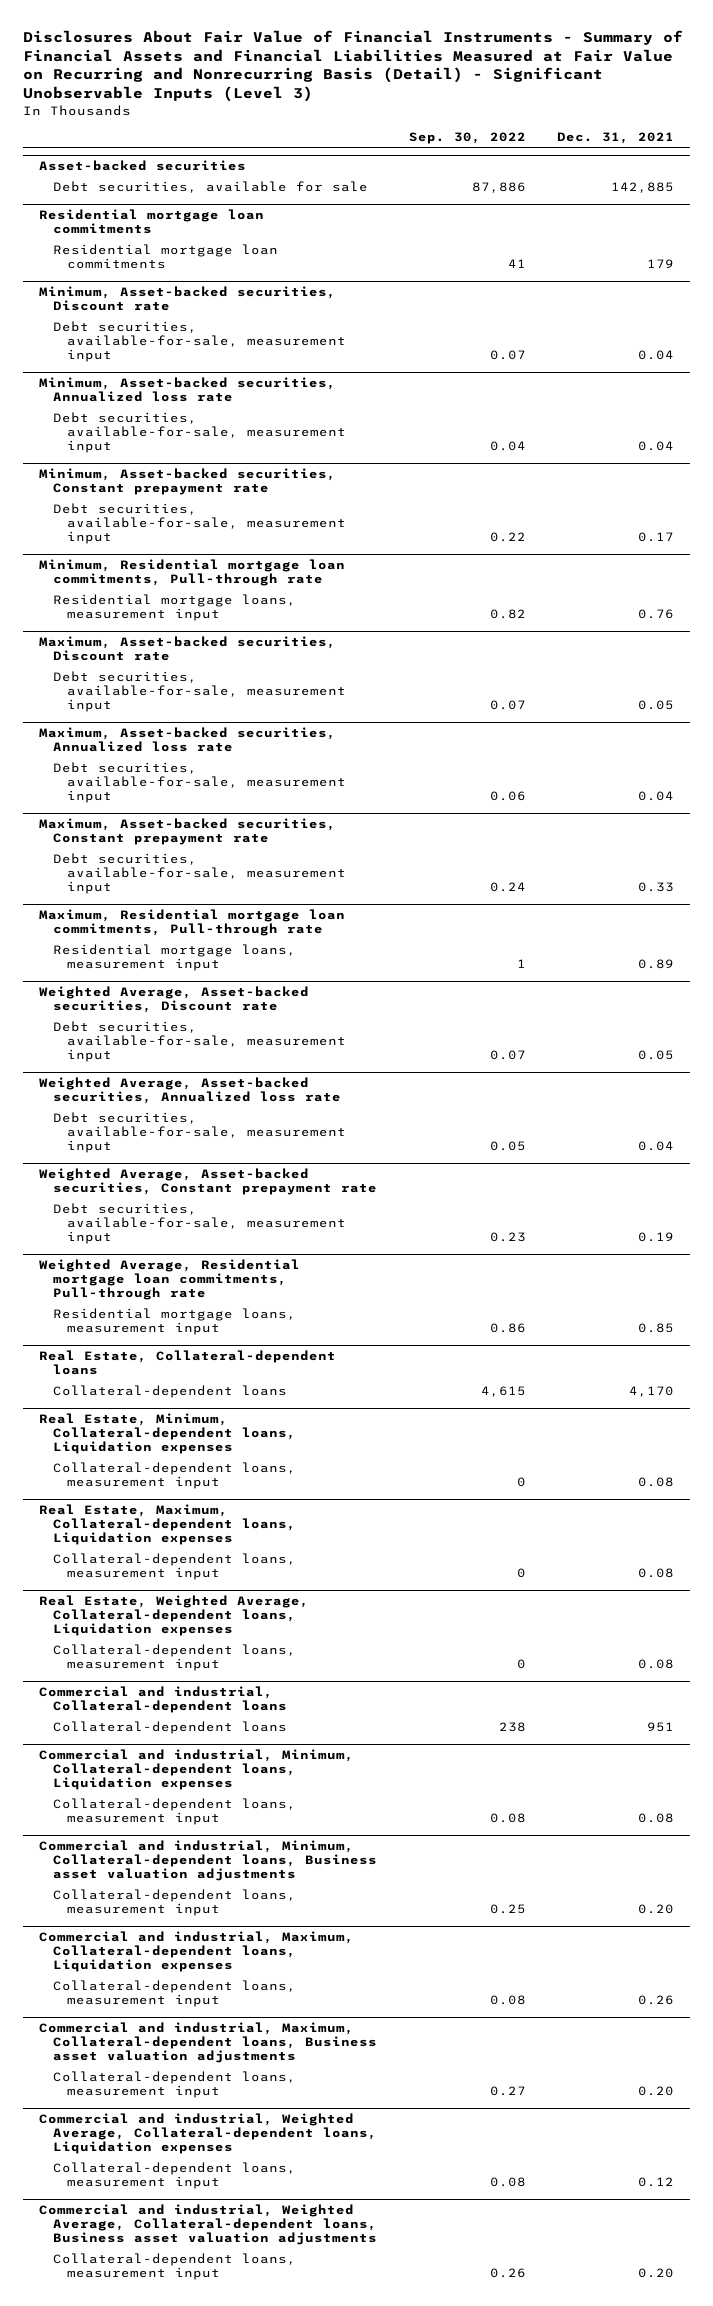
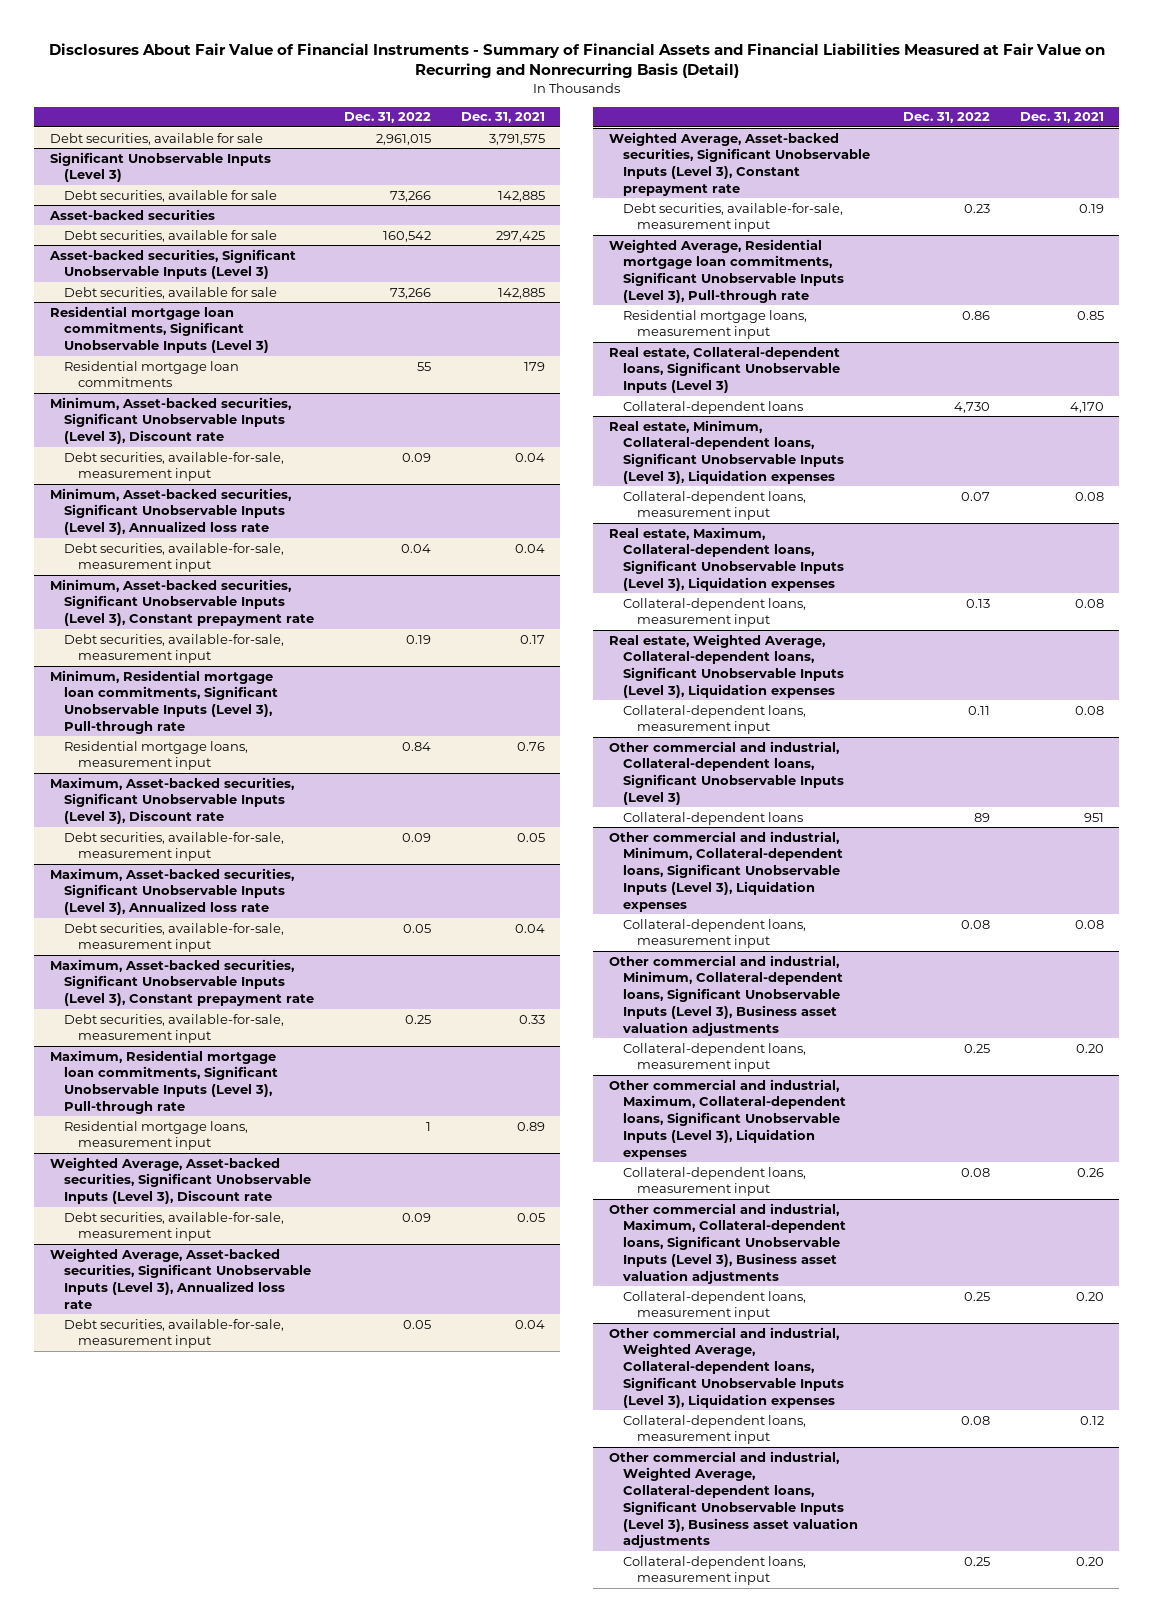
- Disclosures About Fair Value of Financial Instruments - Summary of Financial Assets and Financial Liabilities Measured at Fair Value on Recurring and Nonrecurring Basis (Detail) - Significant Unobservable Inputs (Level 3)
+ Disclosures About Fair Value of Financial Instruments - Summary of Financial Assets and Financial Liabilities Measured at Fair Value on Recurring and Nonrecurring Basis (Detail)
- | Sep. 30, 2022 | Dec. 31, 2021
+ | Dec. 31, 2022 | Dec. 31, 2021
+ Debt securities, available for sale | 2,961,015 | 3,791,575
+ Significant Unobservable Inputs (Level 3)
+ Debt securities, available for sale | 73,266 | 142,885
@ Asset-backed securities
+ Debt securities, available for sale | 160,542 | 297,425
+ Asset-backed securities, Significant Unobservable Inputs (Level 3)
- Residential mortgage loan commitments
+ Residential mortgage loan commitments, Significant Unobservable Inputs (Level 3)
- Minimum, Asset-backed securities, Discount rate
+ Minimum, Asset-backed securities, Significant Unobservable Inputs (Level 3), Discount rate
- Minimum, Asset-backed securities, Annualized loss rate
+ Minimum, Asset-backed securities, Significant Unobservable Inputs (Level 3), Annualized loss rate
- Minimum, Asset-backed securities, Constant prepayment rate
+ Minimum, Asset-backed securities, Significant Unobservable Inputs (Level 3), Constant prepayment rate
- Minimum, Residential mortgage loan commitments, Pull-through rate
+ Minimum, Residential mortgage loan commitments, Significant Unobservable Inputs (Level 3), Pull-through rate
- Maximum, Asset-backed securities, Discount rate
+ Maximum, Asset-backed securities, Significant Unobservable Inputs (Level 3), Discount rate
- Maximum, Asset-backed securities, Annualized loss rate
+ Maximum, Asset-backed securities, Significant Unobservable Inputs (Level 3), Annualized loss rate
- Maximum, Asset-backed securities, Constant prepayment rate
+ Maximum, Asset-backed securities, Significant Unobservable Inputs (Level 3), Constant prepayment rate
- Maximum, Residential mortgage loan commitments, Pull-through rate
+ Maximum, Residential mortgage loan commitments, Significant Unobservable Inputs (Level 3), Pull-through rate
- Weighted Average, Asset-backed securities, Discount rate
+ Weighted Average, Asset-backed securities, Significant Unobservable Inputs (Level 3), Discount rate
- Weighted Average, Asset-backed securities, Annualized loss rate
+ Weighted Average, Asset-backed securities, Significant Unobservable Inputs (Level 3), Annualized loss rate
- Weighted Average, Asset-backed securities, Constant prepayment rate
+ Weighted Average, Asset-backed securities, Significant Unobservable Inputs (Level 3), Constant prepayment rate
- Weighted Average, Residential mortgage loan commitments, Pull-through rate
+ Weighted Average, Residential mortgage loan commitments, Significant Unobservable Inputs (Level 3), Pull-through rate
- Real Estate, Collateral-dependent loans
+ Real estate, Collateral-dependent loans, Significant Unobservable Inputs (Level 3)
- Real Estate, Minimum, Collateral-dependent loans, Liquidation expenses
+ Real estate, Minimum, Collateral-dependent loans, Significant Unobservable Inputs (Level 3), Liquidation expenses
- Real Estate, Maximum, Collateral-dependent loans, Liquidation expenses
+ Real estate, Maximum, Collateral-dependent loans, Significant Unobservable Inputs (Level 3), Liquidation expenses
- Real Estate, Weighted Average, Collateral-dependent loans, Liquidation expenses
+ Real estate, Weighted Average, Collateral-dependent loans, Significant Unobservable Inputs (Level 3), Liquidation expenses
- Commercial and industrial, Collateral-dependent loans
+ Other commercial and industrial, Collateral-dependent loans, Significant Unobservable Inputs (Level 3)
- Commercial and industrial, Minimum, Collateral-dependent loans, Liquidation expenses
+ Other commercial and industrial, Minimum, Collateral-dependent loans, Significant Unobservable Inputs (Level 3), Liquidation expenses
- Commercial and industrial, Minimum, Collateral-dependent loans, Business asset valuation adjustments
+ Other commercial and industrial, Minimum, Collateral-dependent loans, Significant Unobservable Inputs (Level 3), Business asset valuation adjustments
- Commercial and industrial, Maximum, Collateral-dependent loans, Liquidation expenses
+ Other commercial and industrial, Maximum, Collateral-dependent loans, Significant Unobservable Inputs (Level 3), Liquidation expenses
- Commercial and industrial, Maximum, Collateral-dependent loans, Business asset valuation adjustments
+ Other commercial and industrial, Maximum, Collateral-dependent loans, Significant Unobservable Inputs (Level 3), Business asset valuation adjustments
- Commercial and industrial, Weighted Average, Collateral-dependent loans, Liquidation expenses
+ Other commercial and industrial, Weighted Average, Collateral-dependent loans, Significant Unobservable Inputs (Level 3), Liquidation expenses
- Commercial and industrial, Weighted Average, Collateral-dependent loans, Business asset valuation adjustments
+ Other commercial and industrial, Weighted Average, Collateral-dependent loans, Significant Unobservable Inputs (Level 3), Business asset valuation adjustments

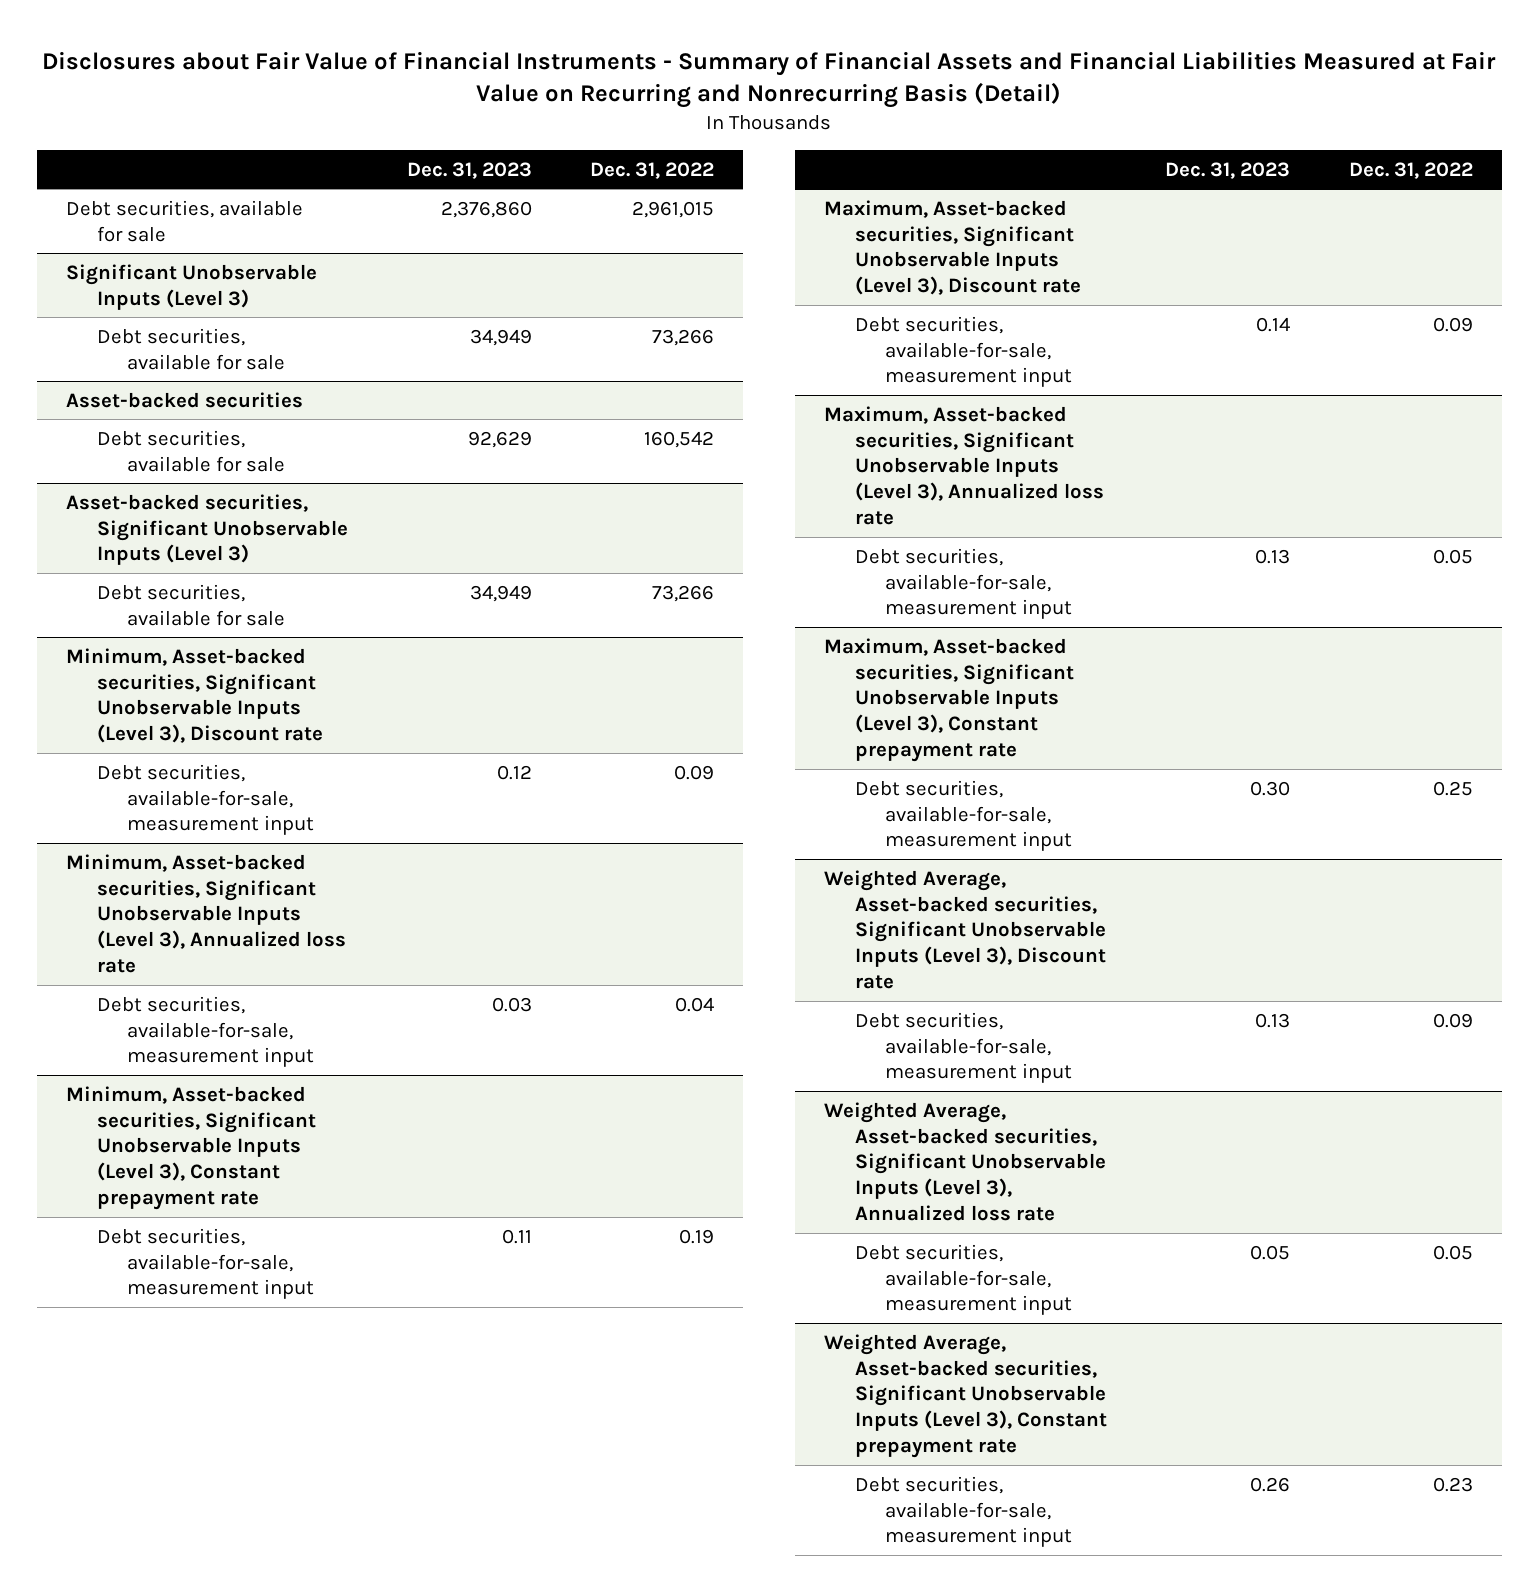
- Disclosures About Fair Value of Financial Instruments - Summary of Financial Assets and Financial Liabilities Measured at Fair Value on Recurring and Nonrecurring Basis (Detail)
+ Disclosures about Fair Value of Financial Instruments - Summary of Financial Assets and Financial Liabilities Measured at Fair Value on Recurring and Nonrecurring Basis (Detail)
- | Dec. 31, 2022 | Dec. 31, 2021
+ | Dec. 31, 2023 | Dec. 31, 2022
- Residential mortgage loan commitments, Significant Unobservable Inputs (Level 3)
- Residential mortgage loan commitments | 55 | 179
- Minimum, Residential mortgage loan commitments, Significant Unobservable Inputs (Level 3), Pull-through rate
- Residential mortgage loans, measurement input | 0.84 | 0.76
- Maximum, Residential mortgage loan commitments, Significant Unobservable Inputs (Level 3), Pull-through rate
- Residential mortgage loans, measurement input | 1 | 0.89
- Weighted Average, Residential mortgage loan commitments, Significant Unobservable Inputs (Level 3), Pull-through rate
- Residential mortgage loans, measurement input | 0.86 | 0.85
- Real estate, Collateral-dependent loans, Significant Unobservable Inputs (Level 3)
- Collateral-dependent loans | 4,730 | 4,170
- Real estate, Minimum, Collateral-dependent loans, Significant Unobservable Inputs (Level 3), Liquidation expenses
- Collateral-dependent loans, measurement input | 0.07 | 0.08
- Real estate, Maximum, Collateral-dependent loans, Significant Unobservable Inputs (Level 3), Liquidation expenses
- Collateral-dependent loans, measurement input | 0.13 | 0.08
- Real estate, Weighted Average, Collateral-dependent loans, Significant Unobservable Inputs (Level 3), Liquidation expenses
- Collateral-dependent loans, measurement input | 0.11 | 0.08
- Other commercial and industrial, Collateral-dependent loans, Significant Unobservable Inputs (Level 3)
- Collateral-dependent loans | 89 | 951
- Other commercial and industrial, Minimum, Collateral-dependent loans, Significant Unobservable Inputs (Level 3), Liquidation expenses
- Collateral-dependent loans, measurement input | 0.08 | 0.08
- Other commercial and industrial, Minimum, Collateral-dependent loans, Significant Unobservable Inputs (Level 3), Business asset valuation adjustments
- Collateral-dependent loans, measurement input | 0.25 | 0.20
- Other commercial and industrial, Maximum, Collateral-dependent loans, Significant Unobservable Inputs (Level 3), Liquidation expenses
- Collateral-dependent loans, measurement input | 0.08 | 0.26
- Other commercial and industrial, Maximum, Collateral-dependent loans, Significant Unobservable Inputs (Level 3), Business asset valuation adjustments
- Collateral-dependent loans, measurement input | 0.25 | 0.20
- Other commercial and industrial, Weighted Average, Collateral-dependent loans, Significant Unobservable Inputs (Level 3), Liquidation expenses
- Collateral-dependent loans, measurement input | 0.08 | 0.12
- Other commercial and industrial, Weighted Average, Collateral-dependent loans, Significant Unobservable Inputs (Level 3), Business asset valuation adjustments
- Collateral-dependent loans, measurement input | 0.25 | 0.20

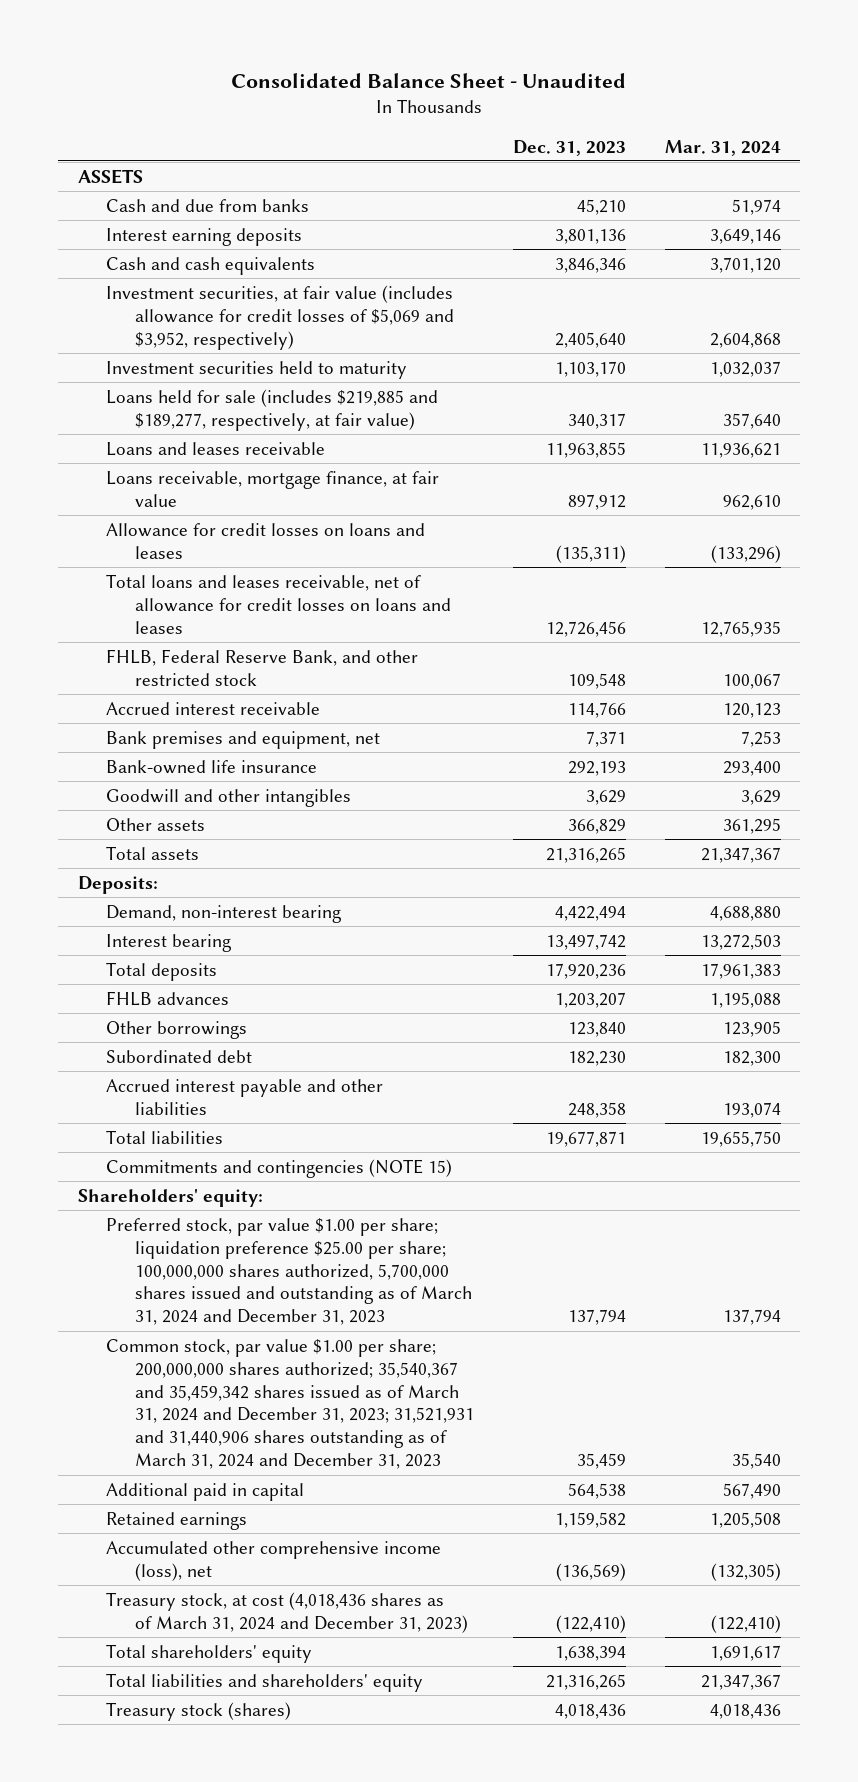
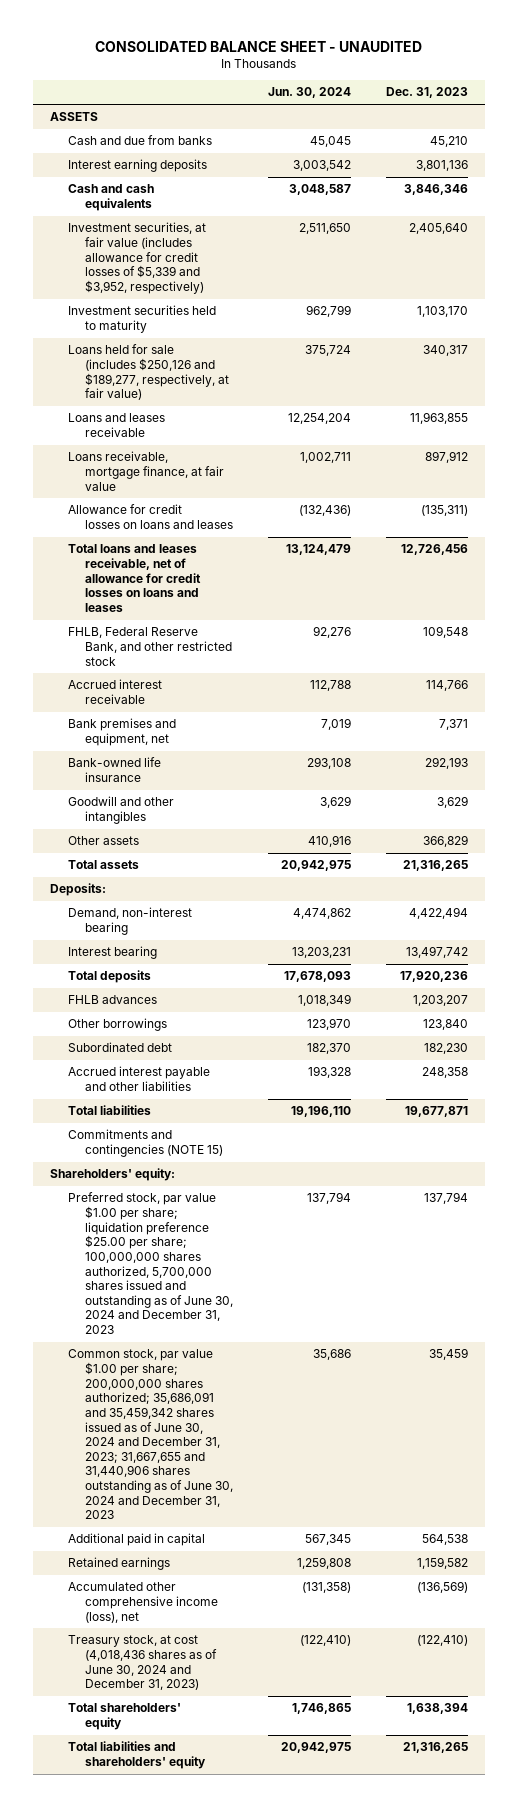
- Consolidated Balance Sheet - Unaudited
+ CONSOLIDATED BALANCE SHEET - UNAUDITED
- | Dec. 31, 2023 | Mar. 31, 2024
+ | Jun. 30, 2024 | Dec. 31, 2023
- Investment securities, at fair value (includes allowance for credit losses of $5,069 and $3,952, respectively) | 2,405,640 | 2,604,868
+ Investment securities, at fair value (includes allowance for credit losses of $5,339 and $3,952, respectively) | 2,511,650 | 2,405,640
- Loans held for sale (includes $219,885 and $189,277, respectively, at fair value) | 340,317 | 357,640
+ Loans held for sale (includes $250,126 and $189,277, respectively, at fair value) | 375,724 | 340,317
- Preferred stock, par value $1.00 per share; liquidation preference $25.00 per share; 100,000,000 shares authorized, 5,700,000 shares issued and outstanding as of March 31, 2024 and December 31, 2023 | 137,794 | 137,794
- Common stock, par value $1.00 per share; 200,000,000 shares authorized; 35,540,367 and 35,459,342 shares issued as of March 31, 2024 and December 31, 2023; 31,521,931 and 31,440,906 shares outstanding as of March 31, 2024 and December 31, 2023 | 35,459 | 35,540
+ Preferred stock, par value $1.00 per share; liquidation preference $25.00 per share; 100,000,000 shares authorized, 5,700,000 shares issued and outstanding as of June 30, 2024 and December 31, 2023 | 137,794 | 137,794
+ Common stock, par value $1.00 per share; 200,000,000 shares authorized; 35,686,091 and 35,459,342 shares issued as of June 30, 2024 and December 31, 2023; 31,667,655 and 31,440,906 shares outstanding as of June 30, 2024 and December 31, 2023 | 35,686 | 35,459
- Treasury stock, at cost (4,018,436 shares as of March 31, 2024 and December 31, 2023) | (122,410) | (122,410)
+ Treasury stock, at cost (4,018,436 shares as of June 30, 2024 and December 31, 2023) | (122,410) | (122,410)
- Treasury stock (shares) | 4,018,436 | 4,018,436

